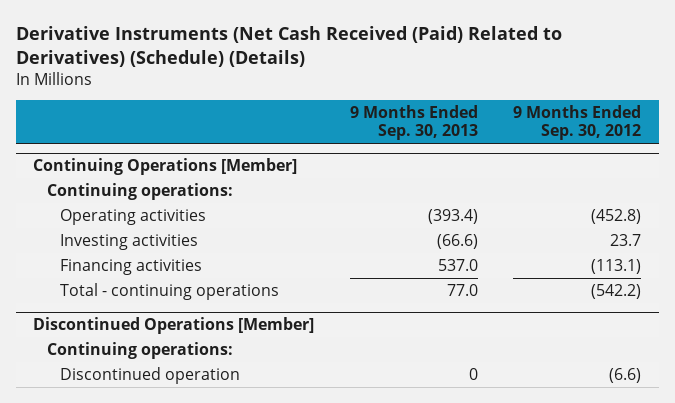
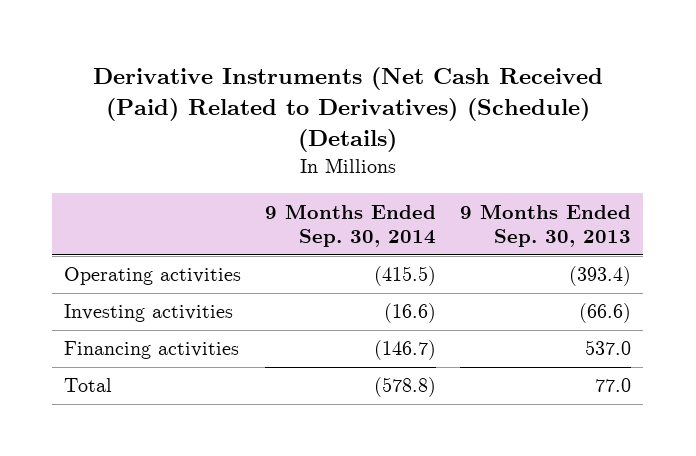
- | 9 Months Ended Sep. 30, 2013 | 9 Months Ended Sep. 30, 2012
+ | 9 Months Ended Sep. 30, 2014 | 9 Months Ended Sep. 30, 2013
- Continuing Operations [Member]
- Continuing operations:
- Total - continuing operations | 77.0 | (542.2)
- Discontinued Operations [Member]
- Continuing operations:
- Discontinued operation | 0 | (6.6)
+ Total | (578.8) | 77.0

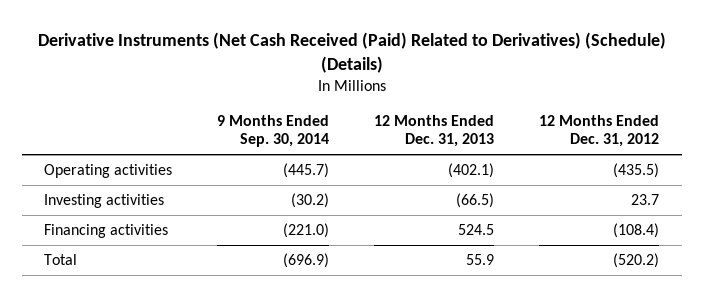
- | 9 Months Ended Sep. 30, 2014 | 9 Months Ended Sep. 30, 2013
+ | 9 Months Ended Sep. 30, 2014 | 12 Months Ended Dec. 31, 2013 | 12 Months Ended Dec. 31, 2012
- Operating activities | (415.5) | (393.4)
- Investing activities | (16.6) | (66.6)
- Financing activities | (146.7) | 537.0
- Total | (578.8) | 77.0
+ Operating activities | (445.7) | (402.1) | (435.5)
+ Investing activities | (30.2) | (66.5) | 23.7
+ Financing activities | (221.0) | 524.5 | (108.4)
+ Total | (696.9) | 55.9 | (520.2)

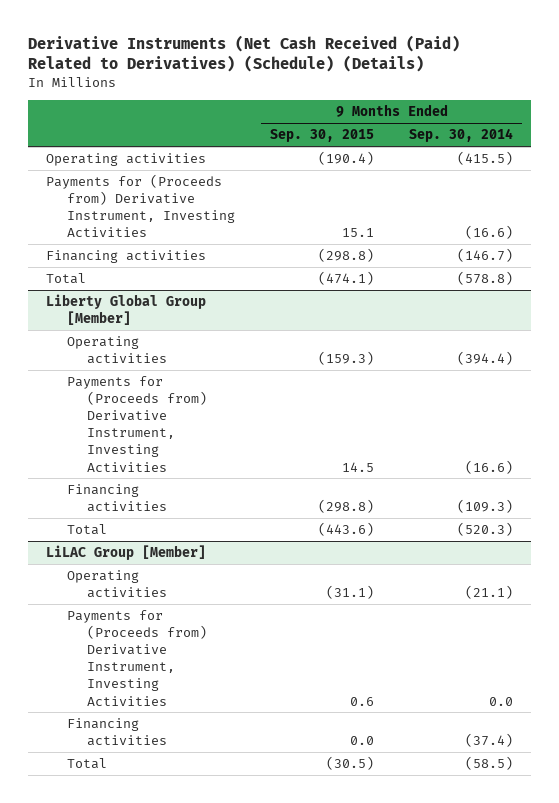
- | 9 Months Ended Sep. 30, 2014 | 12 Months Ended Dec. 31, 2013 | 12 Months Ended Dec. 31, 2012
+ | 9 Months Ended Sep. 30, 2015 | 9 Months Ended Sep. 30, 2014
- Operating activities | (445.7) | (402.1) | (435.5)
- Investing activities | (30.2) | (66.5) | 23.7
- Financing activities | (221.0) | 524.5 | (108.4)
- Total | (696.9) | 55.9 | (520.2)
+ Operating activities | (190.4) | (415.5)
+ Payments for (Proceeds from) Derivative Instrument, Investing Activities | 15.1 | (16.6)
+ Financing activities | (298.8) | (146.7)
+ Total | (474.1) | (578.8)
+ Liberty Global Group [Member]
+ Operating activities | (159.3) | (394.4)
+ Payments for (Proceeds from) Derivative Instrument, Investing Activities | 14.5 | (16.6)
+ Financing activities | (298.8) | (109.3)
+ Total | (443.6) | (520.3)
+ LiLAC Group [Member]
+ Operating activities | (31.1) | (21.1)
+ Payments for (Proceeds from) Derivative Instrument, Investing Activities | 0.6 | 0.0
+ Financing activities | 0.0 | (37.4)
+ Total | (30.5) | (58.5)

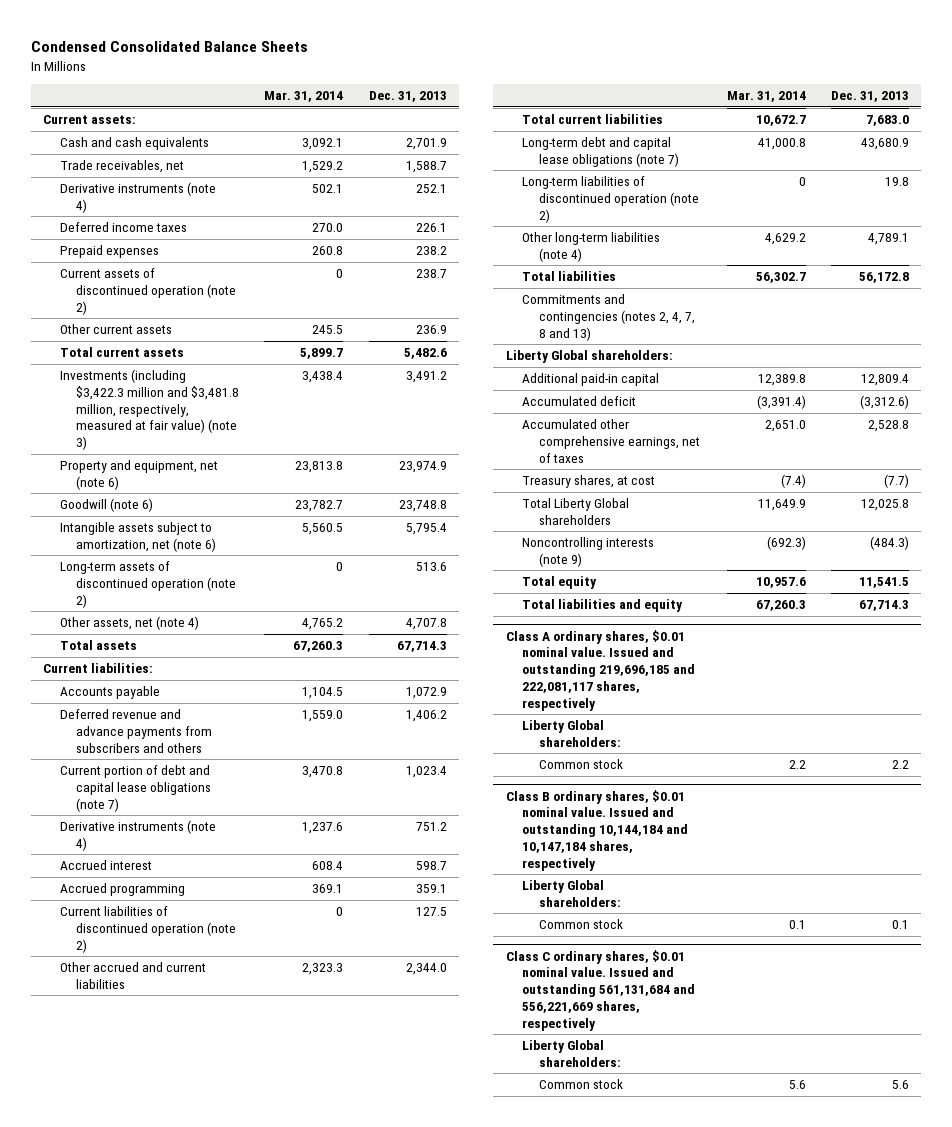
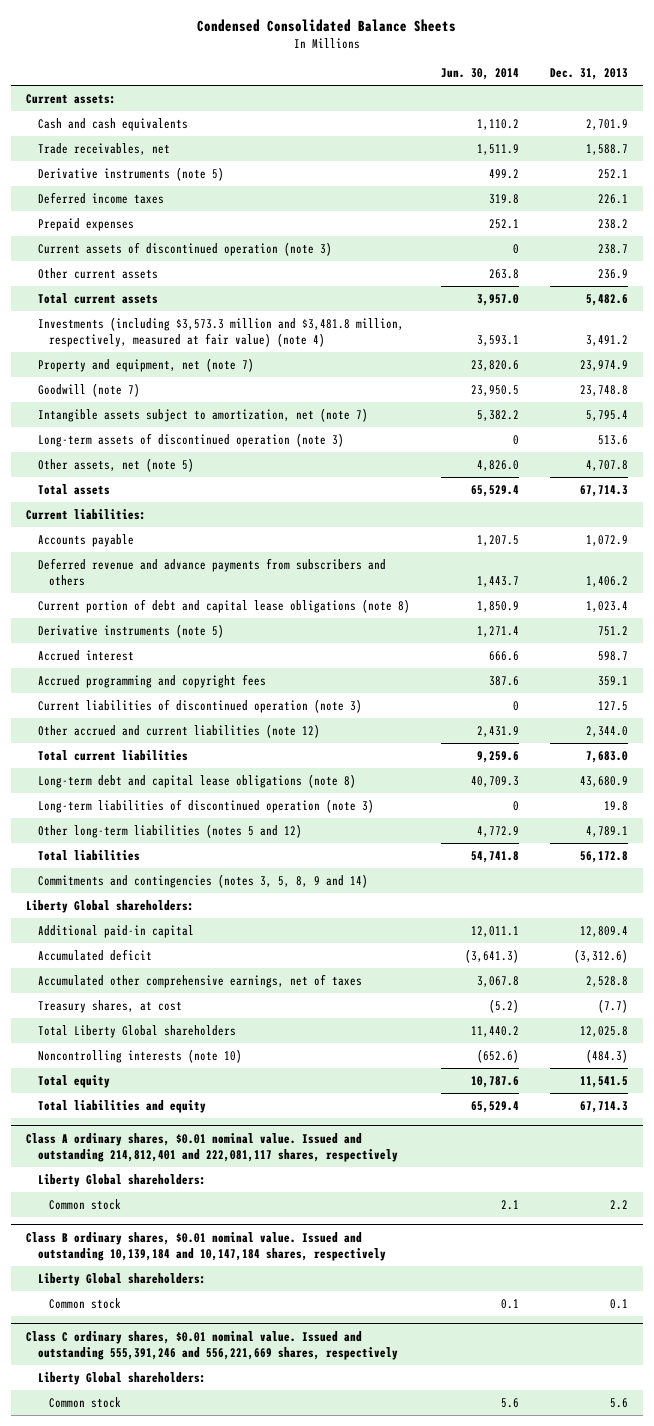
- | Mar. 31, 2014 | Dec. 31, 2013
+ | Jun. 30, 2014 | Dec. 31, 2013
- Derivative instruments (note 4) | 502.1 | 252.1
+ Derivative instruments (note 5) | 499.2 | 252.1
- Current assets of discontinued operation (note 2) | 0 | 238.7
+ Current assets of discontinued operation (note 3) | 0 | 238.7
- Investments (including $3,422.3 million and $3,481.8 million, respectively, measured at fair value) (note 3) | 3,438.4 | 3,491.2
- Property and equipment, net (note 6) | 23,813.8 | 23,974.9
- Goodwill (note 6) | 23,782.7 | 23,748.8
- Intangible assets subject to amortization, net (note 6) | 5,560.5 | 5,795.4
- Long-term assets of discontinued operation (note 2) | 0 | 513.6
- Other assets, net (note 4) | 4,765.2 | 4,707.8
+ Investments (including $3,573.3 million and $3,481.8 million, respectively, measured at fair value) (note 4) | 3,593.1 | 3,491.2
+ Property and equipment, net (note 7) | 23,820.6 | 23,974.9
+ Goodwill (note 7) | 23,950.5 | 23,748.8
+ Intangible assets subject to amortization, net (note 7) | 5,382.2 | 5,795.4
+ Long-term assets of discontinued operation (note 3) | 0 | 513.6
+ Other assets, net (note 5) | 4,826.0 | 4,707.8
- Current portion of debt and capital lease obligations (note 7) | 3,470.8 | 1,023.4
- Derivative instruments (note 4) | 1,237.6 | 751.2
+ Current portion of debt and capital lease obligations (note 8) | 1,850.9 | 1,023.4
+ Derivative instruments (note 5) | 1,271.4 | 751.2
- Accrued programming | 369.1 | 359.1
- Current liabilities of discontinued operation (note 2) | 0 | 127.5
- Other accrued and current liabilities | 2,323.3 | 2,344.0
+ Accrued programming and copyright fees | 387.6 | 359.1
+ Current liabilities of discontinued operation (note 3) | 0 | 127.5
+ Other accrued and current liabilities (note 12) | 2,431.9 | 2,344.0
- Long-term debt and capital lease obligations (note 7) | 41,000.8 | 43,680.9
- Long-term liabilities of discontinued operation (note 2) | 0 | 19.8
- Other long-term liabilities (note 4) | 4,629.2 | 4,789.1
+ Long-term debt and capital lease obligations (note 8) | 40,709.3 | 43,680.9
+ Long-term liabilities of discontinued operation (note 3) | 0 | 19.8
+ Other long-term liabilities (notes 5 and 12) | 4,772.9 | 4,789.1
- Commitments and contingencies (notes 2, 4, 7, 8 and 13)
+ Commitments and contingencies (notes 3, 5, 8, 9 and 14)
- Noncontrolling interests (note 9) | (692.3) | (484.3)
+ Noncontrolling interests (note 10) | (652.6) | (484.3)
- Class A ordinary shares, $0.01 nominal value. Issued and outstanding 219,696,185 and 222,081,117 shares, respectively
+ Class A ordinary shares, $0.01 nominal value. Issued and outstanding 214,812,401 and 222,081,117 shares, respectively
- Class B ordinary shares, $0.01 nominal value. Issued and outstanding 10,144,184 and 10,147,184 shares, respectively
+ Class B ordinary shares, $0.01 nominal value. Issued and outstanding 10,139,184 and 10,147,184 shares, respectively
- Class C ordinary shares, $0.01 nominal value. Issued and outstanding 561,131,684 and 556,221,669 shares, respectively
+ Class C ordinary shares, $0.01 nominal value. Issued and outstanding 555,391,246 and 556,221,669 shares, respectively

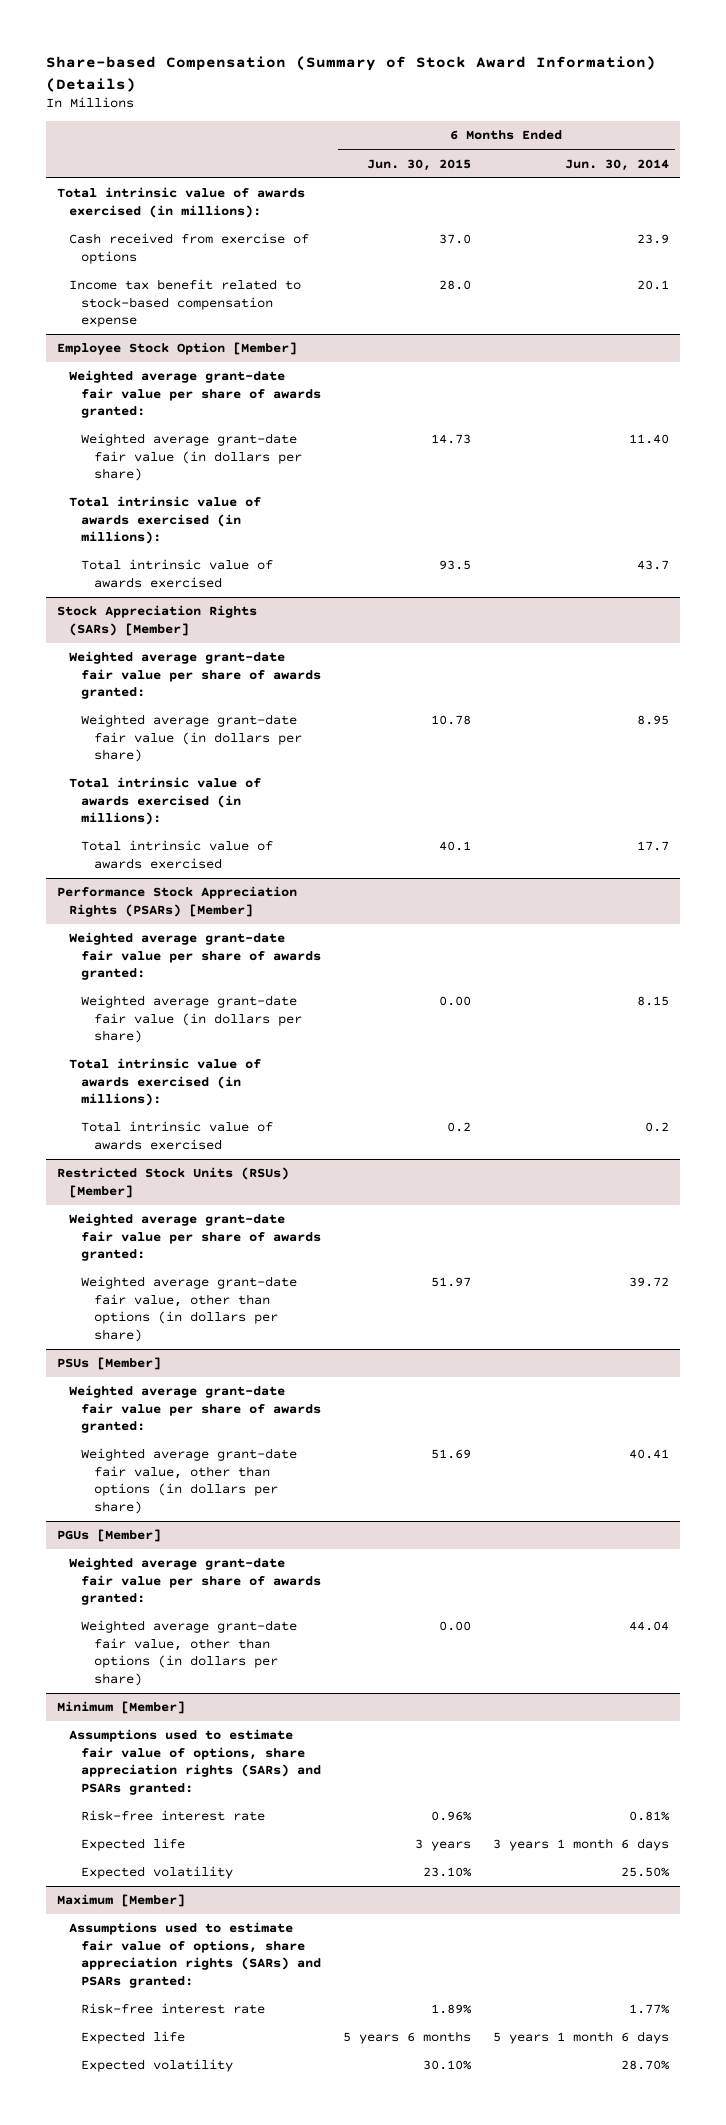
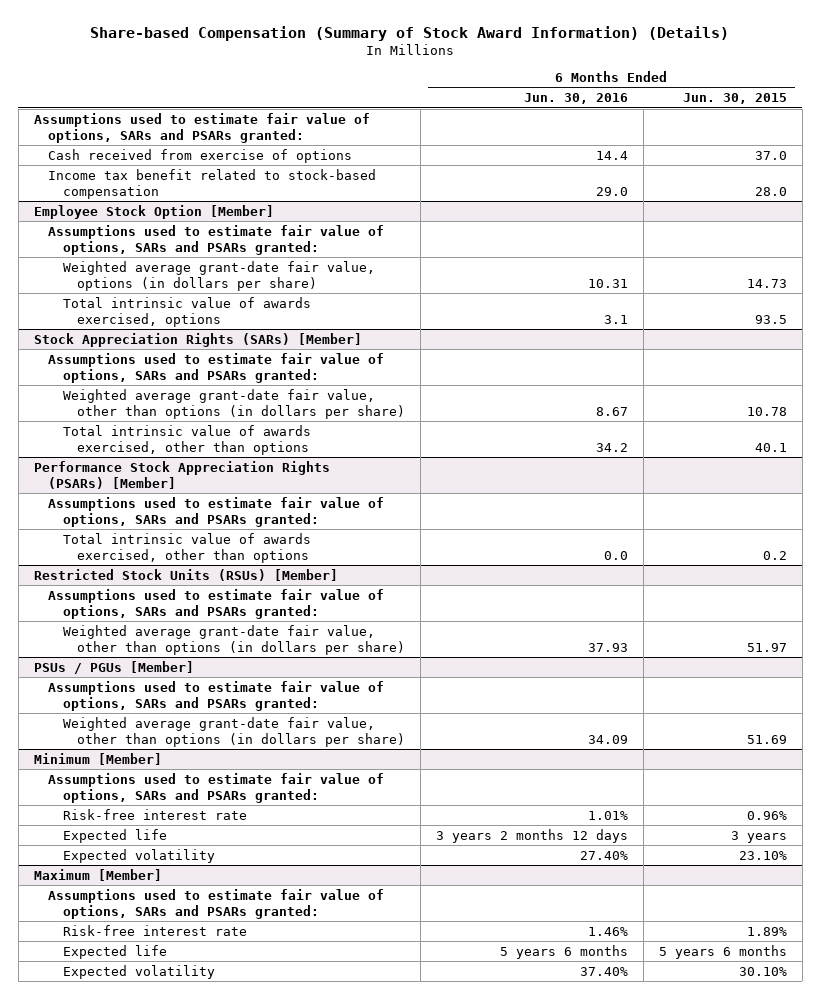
- | 6 Months Ended Jun. 30, 2015 | 6 Months Ended Jun. 30, 2014
+ | 6 Months Ended Jun. 30, 2016 | 6 Months Ended Jun. 30, 2015
- Total intrinsic value of awards exercised (in millions):
+ Assumptions used to estimate fair value of options, SARs and PSARs granted:
- Income tax benefit related to stock-based compensation expense | 28.0 | 20.1
+ Income tax benefit related to stock-based compensation | 29.0 | 28.0
@ Employee Stock Option [Member]
- Weighted average grant-date fair value per share of awards granted:
- Weighted average grant-date fair value (in dollars per share) | 14.73 | 11.40
- Total intrinsic value of awards exercised (in millions):
- Total intrinsic value of awards exercised | 93.5 | 43.7
+ Assumptions used to estimate fair value of options, SARs and PSARs granted:
+ Weighted average grant-date fair value, options (in dollars per share) | 10.31 | 14.73
+ Total intrinsic value of awards exercised, options | 3.1 | 93.5
@ Stock Appreciation Rights (SARs) [Member]
- Weighted average grant-date fair value per share of awards granted:
- Weighted average grant-date fair value (in dollars per share) | 10.78 | 8.95
- Total intrinsic value of awards exercised (in millions):
- Total intrinsic value of awards exercised | 40.1 | 17.7
+ Assumptions used to estimate fair value of options, SARs and PSARs granted:
+ Weighted average grant-date fair value, other than options (in dollars per share) | 8.67 | 10.78
+ Total intrinsic value of awards exercised, other than options | 34.2 | 40.1
@ Performance Stock Appreciation Rights (PSARs) [Member]
- Weighted average grant-date fair value per share of awards granted:
- Weighted average grant-date fair value (in dollars per share) | 0.00 | 8.15
- Total intrinsic value of awards exercised (in millions):
- Total intrinsic value of awards exercised | 0.2 | 0.2
+ Assumptions used to estimate fair value of options, SARs and PSARs granted:
+ Total intrinsic value of awards exercised, other than options | 0.0 | 0.2
@ Restricted Stock Units (RSUs) [Member]
- Weighted average grant-date fair value per share of awards granted:
+ Assumptions used to estimate fair value of options, SARs and PSARs granted:
- PSUs [Member]
- Weighted average grant-date fair value per share of awards granted:
+ PSUs / PGUs [Member]
+ Assumptions used to estimate fair value of options, SARs and PSARs granted:
- PGUs [Member]
- Weighted average grant-date fair value per share of awards granted:
- Weighted average grant-date fair value, other than options (in dollars per share) | 0.00 | 44.04
@ Minimum [Member]
- Assumptions used to estimate fair value of options, share appreciation rights (SARs) and PSARs granted:
+ Assumptions used to estimate fair value of options, SARs and PSARs granted:
@ Maximum [Member]
- Assumptions used to estimate fair value of options, share appreciation rights (SARs) and PSARs granted:
+ Assumptions used to estimate fair value of options, SARs and PSARs granted:

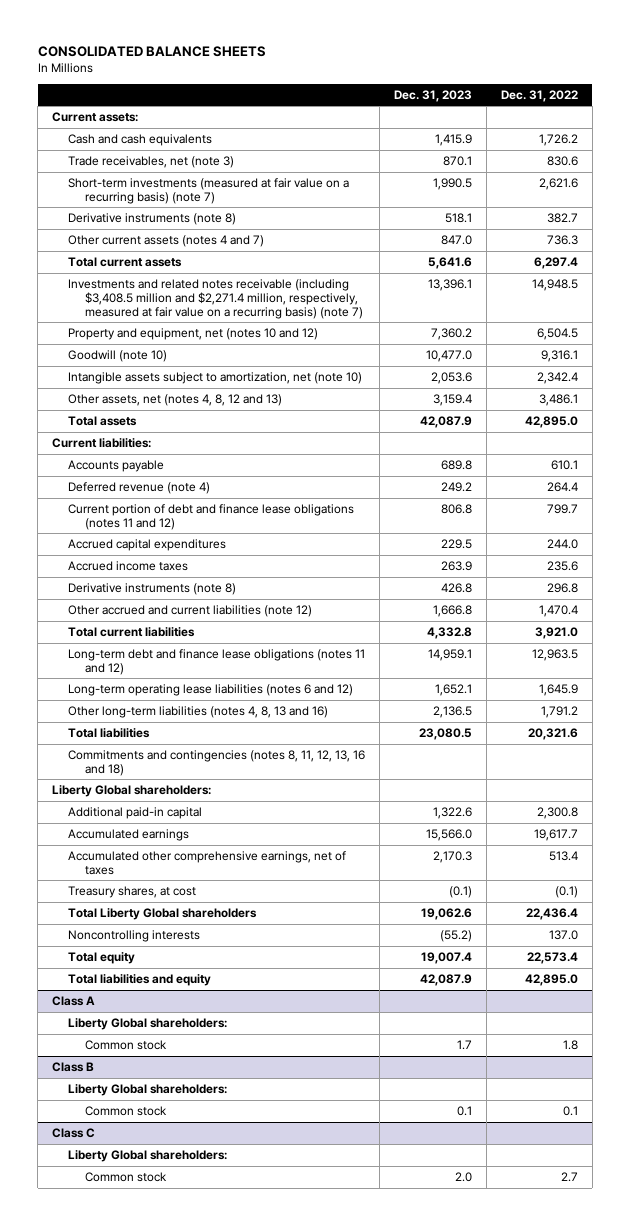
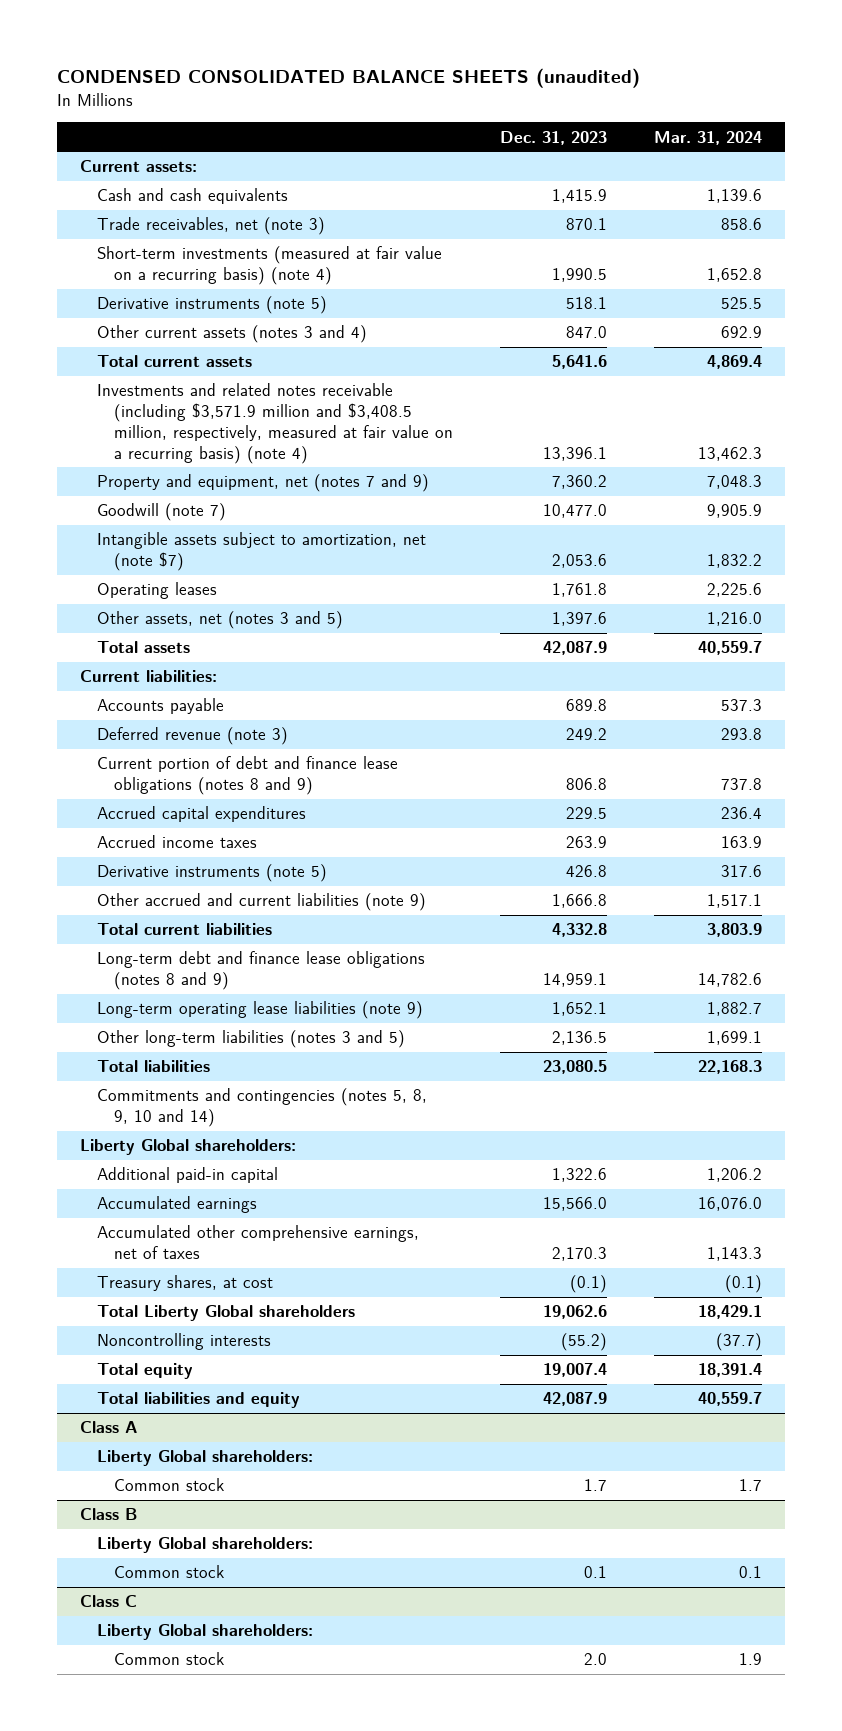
- CONSOLIDATED BALANCE SHEETS
+ CONDENSED CONSOLIDATED BALANCE SHEETS (unaudited)
- | Dec. 31, 2023 | Dec. 31, 2022
+ | Dec. 31, 2023 | Mar. 31, 2024
- Short-term investments (measured at fair value on a recurring basis) (note 7) | 1,990.5 | 2,621.6
- Derivative instruments (note 8) | 518.1 | 382.7
- Other current assets (notes 4 and 7) | 847.0 | 736.3
+ Short-term investments (measured at fair value on a recurring basis) (note 4) | 1,990.5 | 1,652.8
+ Derivative instruments (note 5) | 518.1 | 525.5
+ Other current assets (notes 3 and 4) | 847.0 | 692.9
- Investments and related notes receivable (including $3,408.5 million and $2,271.4 million, respectively, measured at fair value on a recurring basis) (note 7) | 13,396.1 | 14,948.5
- Property and equipment, net (notes 10 and 12) | 7,360.2 | 6,504.5
- Goodwill (note 10) | 10,477.0 | 9,316.1
- Intangible assets subject to amortization, net (note 10) | 2,053.6 | 2,342.4
- Other assets, net (notes 4, 8, 12 and 13) | 3,159.4 | 3,486.1
+ Investments and related notes receivable (including $3,571.9 million and $3,408.5 million, respectively, measured at fair value on a recurring basis) (note 4) | 13,396.1 | 13,462.3
+ Property and equipment, net (notes 7 and 9) | 7,360.2 | 7,048.3
+ Goodwill (note 7) | 10,477.0 | 9,905.9
+ Intangible assets subject to amortization, net (note $7) | 2,053.6 | 1,832.2
+ Operating leases | 1,761.8 | 2,225.6
+ Other assets, net (notes 3 and 5) | 1,397.6 | 1,216.0
- Deferred revenue (note 4) | 249.2 | 264.4
- Current portion of debt and finance lease obligations (notes 11 and 12) | 806.8 | 799.7
+ Deferred revenue (note 3) | 249.2 | 293.8
+ Current portion of debt and finance lease obligations (notes 8 and 9) | 806.8 | 737.8
- Derivative instruments (note 8) | 426.8 | 296.8
- Other accrued and current liabilities (note 12) | 1,666.8 | 1,470.4
+ Derivative instruments (note 5) | 426.8 | 317.6
+ Other accrued and current liabilities (note 9) | 1,666.8 | 1,517.1
- Long-term debt and finance lease obligations (notes 11 and 12) | 14,959.1 | 12,963.5
- Long-term operating lease liabilities (notes 6 and 12) | 1,652.1 | 1,645.9
- Other long-term liabilities (notes 4, 8, 13 and 16) | 2,136.5 | 1,791.2
+ Long-term debt and finance lease obligations (notes 8 and 9) | 14,959.1 | 14,782.6
+ Long-term operating lease liabilities (note 9) | 1,652.1 | 1,882.7
+ Other long-term liabilities (notes 3 and 5) | 2,136.5 | 1,699.1
- Commitments and contingencies (notes 8, 11, 12, 13, 16 and 18)
+ Commitments and contingencies (notes 5, 8, 9, 10 and 14)

